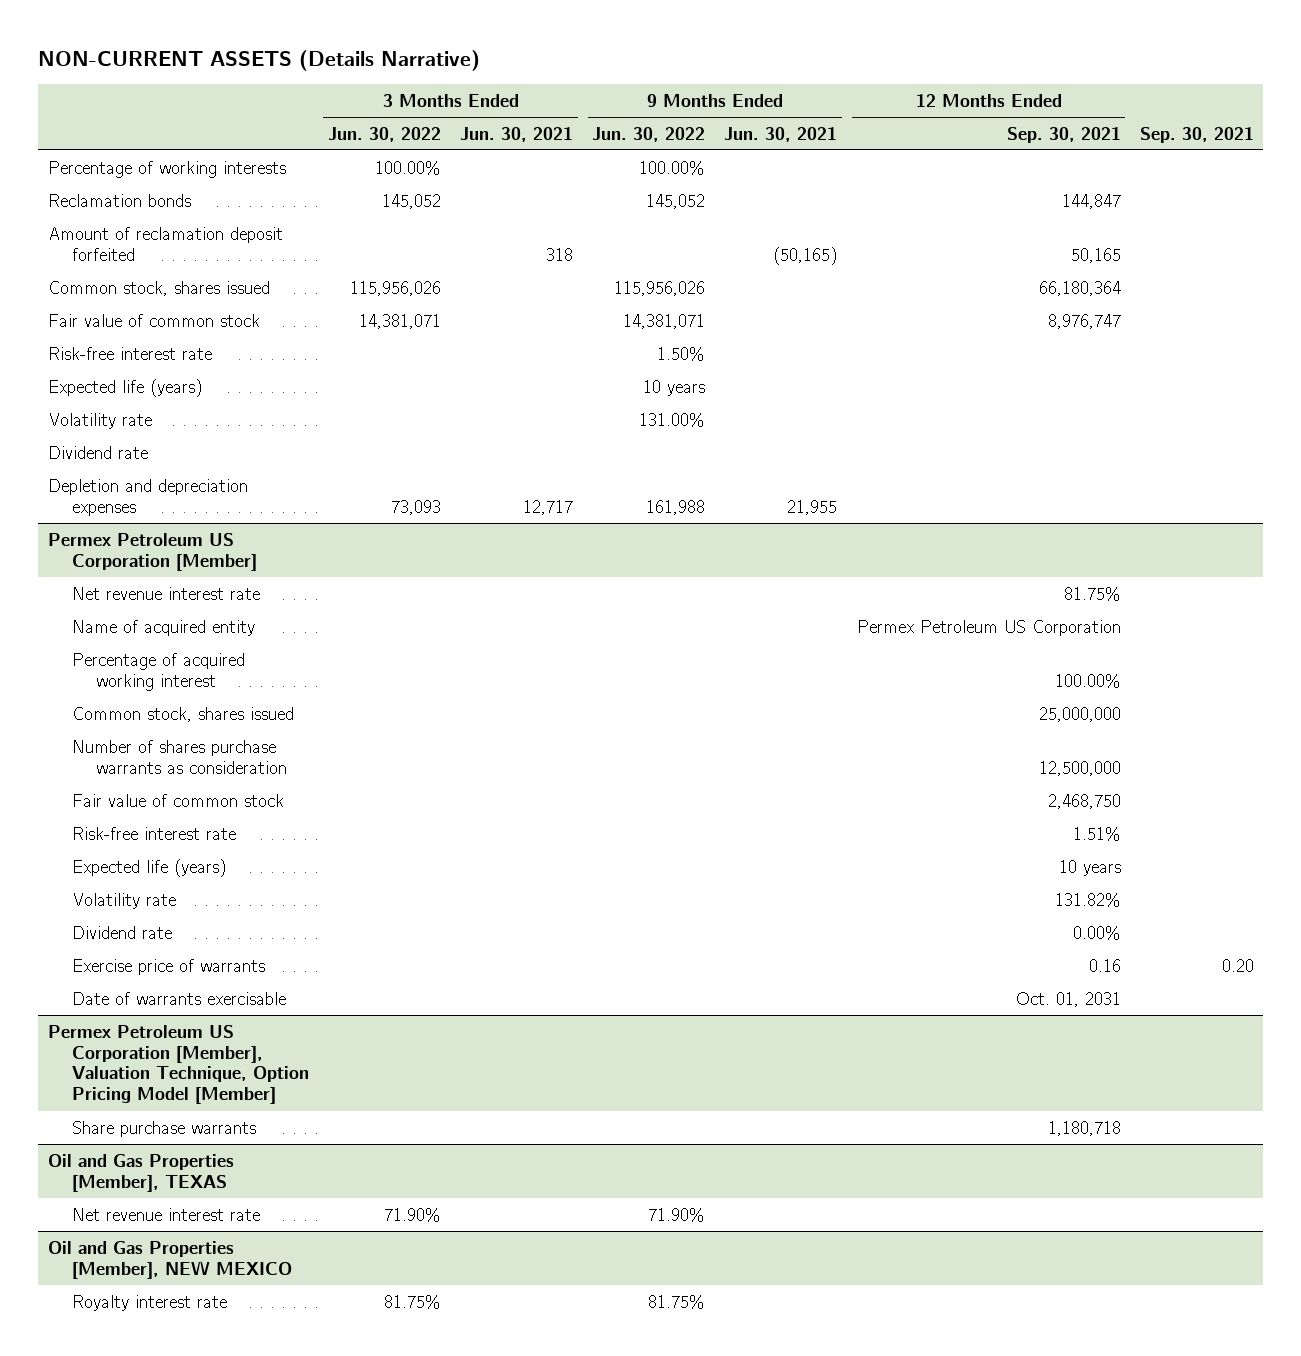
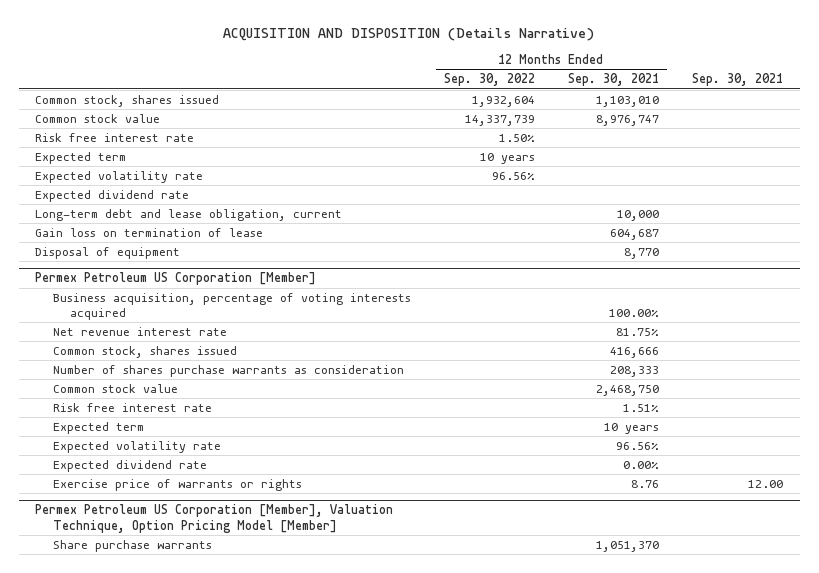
- NON-CURRENT ASSETS (Details Narrative)
+ ACQUISITION AND DISPOSITION (Details Narrative)
- | 3 Months Ended Jun. 30, 2022 | 3 Months Ended Jun. 30, 2021 | 9 Months Ended Jun. 30, 2022 | 9 Months Ended Jun. 30, 2021 | 12 Months Ended Sep. 30, 2021 | Sep. 30, 2021
+ | 12 Months Ended Sep. 30, 2022 | 12 Months Ended Sep. 30, 2021 | Sep. 30, 2021
- Percentage of working interests | 100.00% | | 100.00% | | |
- Reclamation bonds | 145,052 | | 145,052 | | 144,847 |
- Amount of reclamation deposit forfeited | | 318 | | (50,165) | 50,165 |
- Common stock, shares issued | 115,956,026 | | 115,956,026 | | 66,180,364 |
- Fair value of common stock | 14,381,071 | | 14,381,071 | | 8,976,747 |
- Risk-free interest rate | | | 1.50% | | |
- Expected life (years) | | | 10 years | | |
- Volatility rate | | | 131.00% | | |
- Dividend rate
- Depletion and depreciation expenses | 73,093 | 12,717 | 161,988 | 21,955 | |
+ Common stock, shares issued | 1,932,604 | 1,103,010 |
+ Common stock value | 14,337,739 | 8,976,747 |
+ Risk free interest rate | 1.50% | |
+ Expected term | 10 years | |
+ Expected volatility rate | 96.56% | |
+ Expected dividend rate
+ Long-term debt and lease obligation, current | | 10,000 |
+ Gain loss on termination of lease | | 604,687 |
+ Disposal of equipment | | 8,770 |
@ Permex Petroleum US Corporation [Member]
+ Business acquisition, percentage of voting interests acquired | | 100.00% |
- Name of acquired entity | | | | | Permex Petroleum US Corporation |
- Percentage of acquired working interest | | | | | 100.00% |
- Common stock, shares issued | | | | | 25,000,000 |
- Number of shares purchase warrants as consideration | | | | | 12,500,000 |
- Fair value of common stock | | | | | 2,468,750 |
- Risk-free interest rate | | | | | 1.51% |
- Expected life (years) | | | | | 10 years |
- Volatility rate | | | | | 131.82% |
- Dividend rate | | | | | 0.00% |
- Exercise price of warrants | | | | | 0.16 | 0.20
- Date of warrants exercisable | | | | | Oct. 01, 2031 |
+ Common stock, shares issued | | 416,666 |
+ Number of shares purchase warrants as consideration | | 208,333 |
+ Common stock value | | 2,468,750 |
+ Risk free interest rate | | 1.51% |
+ Expected term | | 10 years |
+ Expected volatility rate | | 96.56% |
+ Expected dividend rate | | 0.00% |
+ Exercise price of warrants or rights | | 8.76 | 12.00
@ Permex Petroleum US Corporation [Member], Valuation Technique, Option Pricing Model [Member]
- Share purchase warrants | | | | | 1,180,718 |
- Oil and Gas Properties [Member], TEXAS
- Net revenue interest rate | 71.90% | | 71.90% | | |
- Oil and Gas Properties [Member], NEW MEXICO
- Royalty interest rate | 81.75% | | 81.75% | | |
@ Permex Petroleum US Corporation [Member], Valuation Technique, Option Pricing Model [Member]
+ Share purchase warrants | | 1,051,370 |

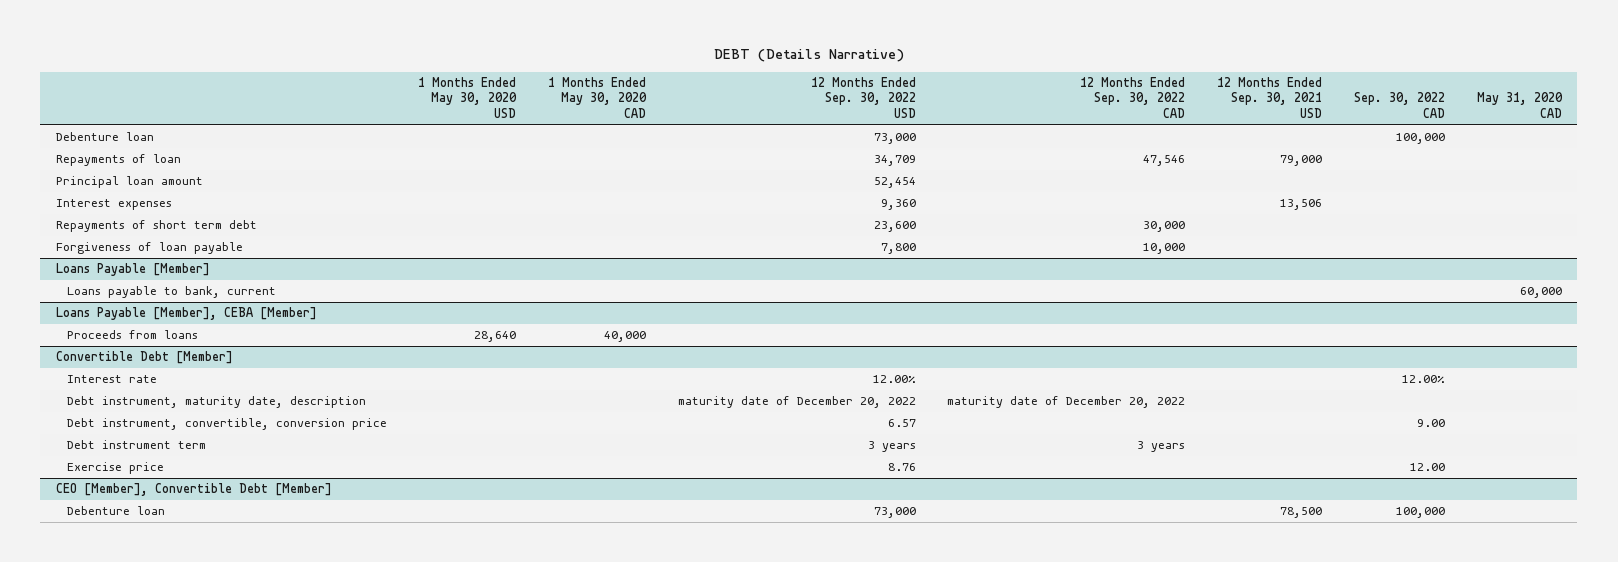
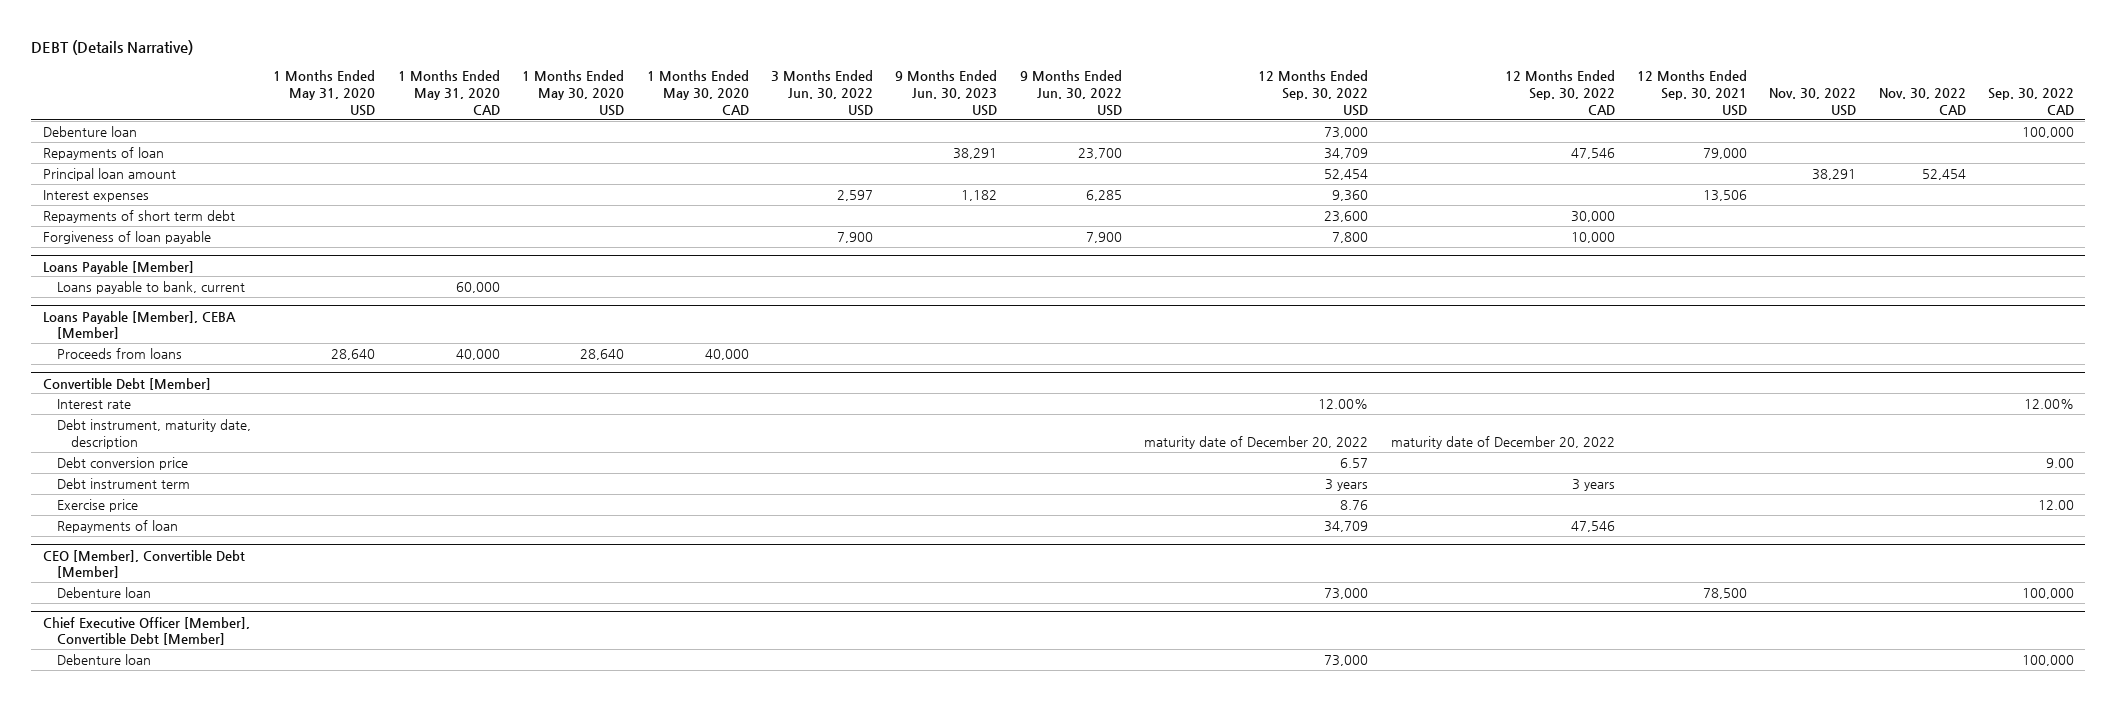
- | 1 Months Ended May 30, 2020 USD | 1 Months Ended May 30, 2020 CAD | 12 Months Ended Sep. 30, 2022 USD | 12 Months Ended Sep. 30, 2022 CAD | 12 Months Ended Sep. 30, 2021 USD | Sep. 30, 2022 CAD | May 31, 2020 CAD
+ | 1 Months Ended May 31, 2020 USD | 1 Months Ended May 31, 2020 CAD | 1 Months Ended May 30, 2020 USD | 1 Months Ended May 30, 2020 CAD | 3 Months Ended Jun. 30, 2022 USD | 9 Months Ended Jun. 30, 2023 USD | 9 Months Ended Jun. 30, 2022 USD | 12 Months Ended Sep. 30, 2022 USD | 12 Months Ended Sep. 30, 2022 CAD | 12 Months Ended Sep. 30, 2021 USD | Nov. 30, 2022 USD | Nov. 30, 2022 CAD | Sep. 30, 2022 CAD
@ Convertible Debt [Member]
- Debt instrument, convertible, conversion price | | | 6.57 | | | 9.00 |
+ Debt conversion price | | | | | | | | 6.57 | | | | | 9.00
+ Repayments of loan | | | | | | | | 34,709 | 47,546 | | | |
+ Chief Executive Officer [Member], Convertible Debt [Member]
+ Debenture loan | | | | | | | | 73,000 | | | | | 100,000

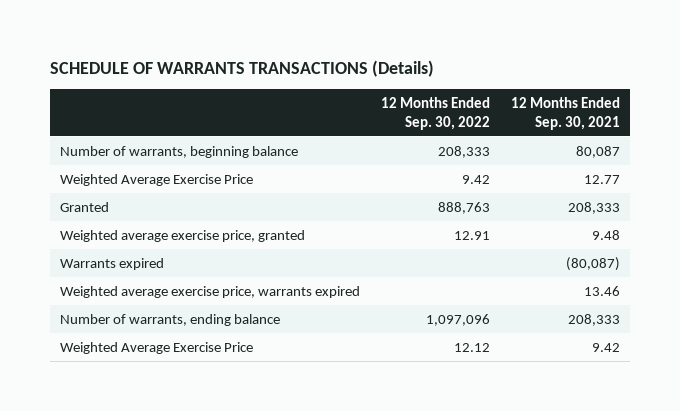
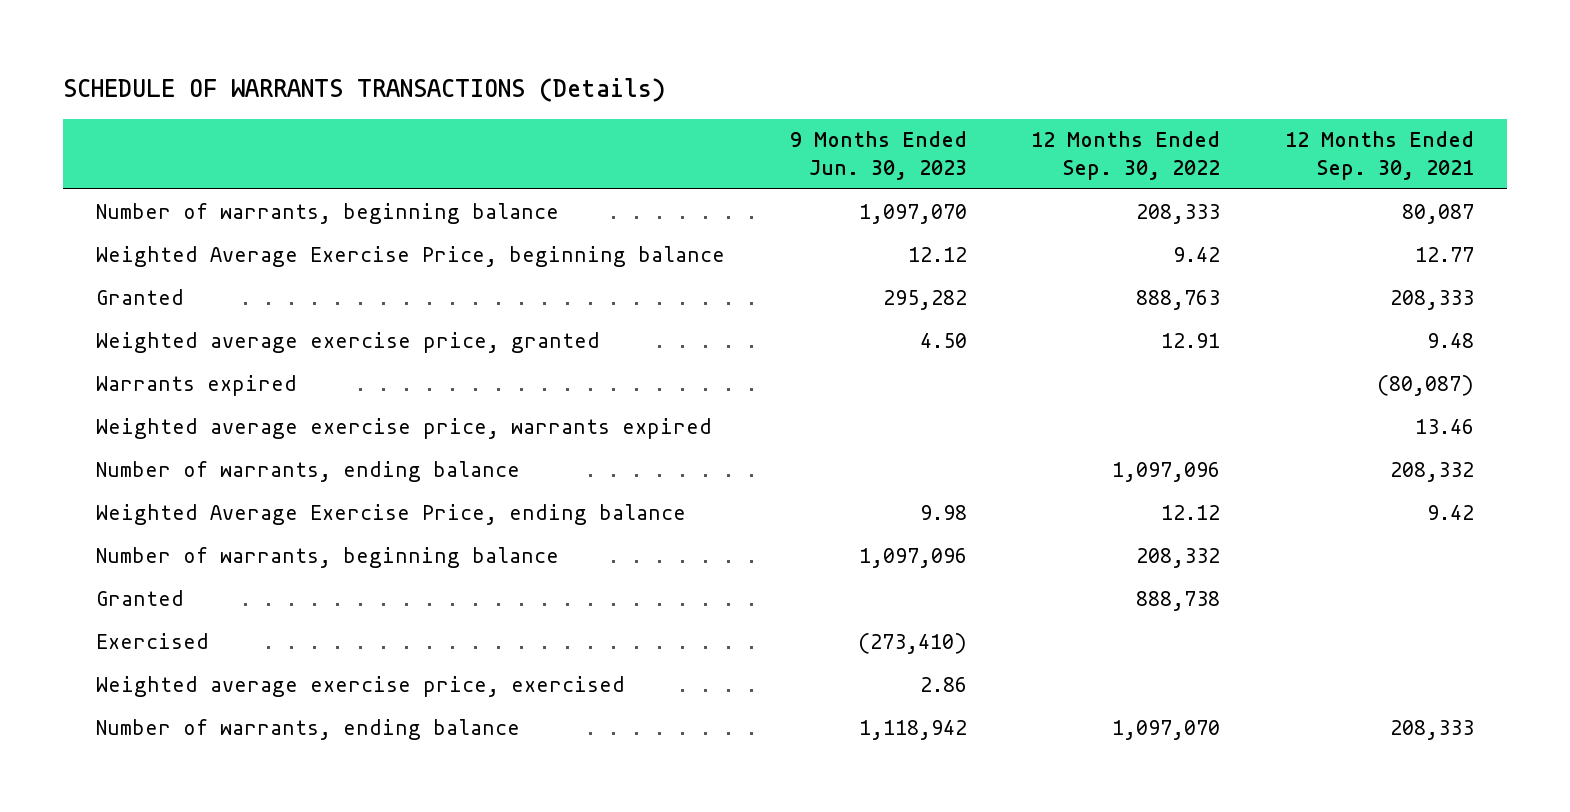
- | 12 Months Ended Sep. 30, 2022 | 12 Months Ended Sep. 30, 2021
+ | 9 Months Ended Jun. 30, 2023 | 12 Months Ended Sep. 30, 2022 | 12 Months Ended Sep. 30, 2021
- Weighted Average Exercise Price | 9.42 | 12.77
+ Weighted Average Exercise Price, beginning balance | 12.12 | 9.42 | 12.77
- Number of warrants, ending balance | 1,097,096 | 208,333
- Weighted Average Exercise Price | 12.12 | 9.42
+ Number of warrants, ending balance | | 1,097,096 | 208,332
+ Weighted Average Exercise Price, ending balance | 9.98 | 12.12 | 9.42
+ Number of warrants, beginning balance | 1,097,096 | 208,332 |
+ Granted | | 888,738 |
+ Exercised | (273,410) | |
+ Weighted average exercise price, exercised | 2.86 | |
+ Number of warrants, ending balance | 1,118,942 | 1,097,070 | 208,333

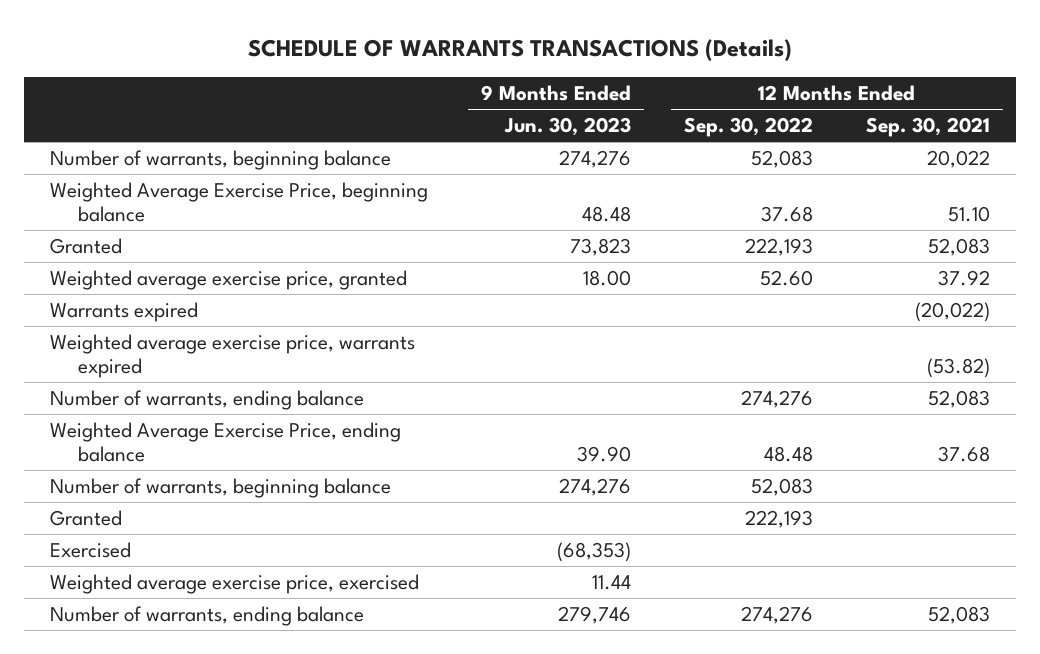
- Number of warrants, beginning balance | 1,097,070 | 208,333 | 80,087
- Weighted Average Exercise Price, beginning balance | 12.12 | 9.42 | 12.77
- Granted | 295,282 | 888,763 | 208,333
- Weighted average exercise price, granted | 4.50 | 12.91 | 9.48
- Warrants expired | | | (80,087)
- Weighted average exercise price, warrants expired | | | 13.46
- Number of warrants, ending balance | | 1,097,096 | 208,332
- Weighted Average Exercise Price, ending balance | 9.98 | 12.12 | 9.42
- Number of warrants, beginning balance | 1,097,096 | 208,332 |
- Granted | | 888,738 |
- Exercised | (273,410) | |
- Weighted average exercise price, exercised | 2.86 | |
- Number of warrants, ending balance | 1,118,942 | 1,097,070 | 208,333
+ Number of warrants, beginning balance | 274,276 | 52,083 | 20,022
+ Weighted Average Exercise Price, beginning balance | 48.48 | 37.68 | 51.10
+ Granted | 73,823 | 222,193 | 52,083
+ Weighted average exercise price, granted | 18.00 | 52.60 | 37.92
+ Warrants expired | | | (20,022)
+ Weighted average exercise price, warrants expired | | | (53.82)
+ Number of warrants, ending balance | | 274,276 | 52,083
+ Weighted Average Exercise Price, ending balance | 39.90 | 48.48 | 37.68
+ Number of warrants, beginning balance | 274,276 | 52,083 |
+ Granted | | 222,193 |
+ Exercised | (68,353) | |
+ Weighted average exercise price, exercised | 11.44 | |
+ Number of warrants, ending balance | 279,746 | 274,276 | 52,083

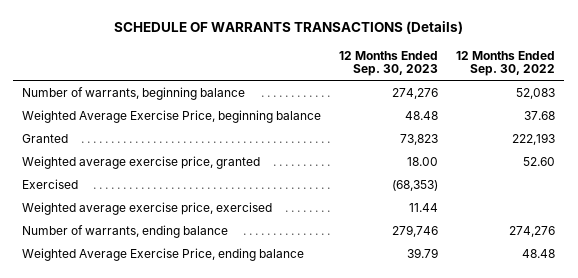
- | 9 Months Ended Jun. 30, 2023 | 12 Months Ended Sep. 30, 2022 | 12 Months Ended Sep. 30, 2021
+ | 12 Months Ended Sep. 30, 2023 | 12 Months Ended Sep. 30, 2022
- Warrants expired | | | (20,022)
- Weighted average exercise price, warrants expired | | | (53.82)
- Number of warrants, ending balance | | 274,276 | 52,083
- Number of warrants, beginning balance | 274,276 | 52,083 |
- Granted | | 222,193 |
moved down: Weighted Average Exercise Price, ending balance | 39.79 | 48.48

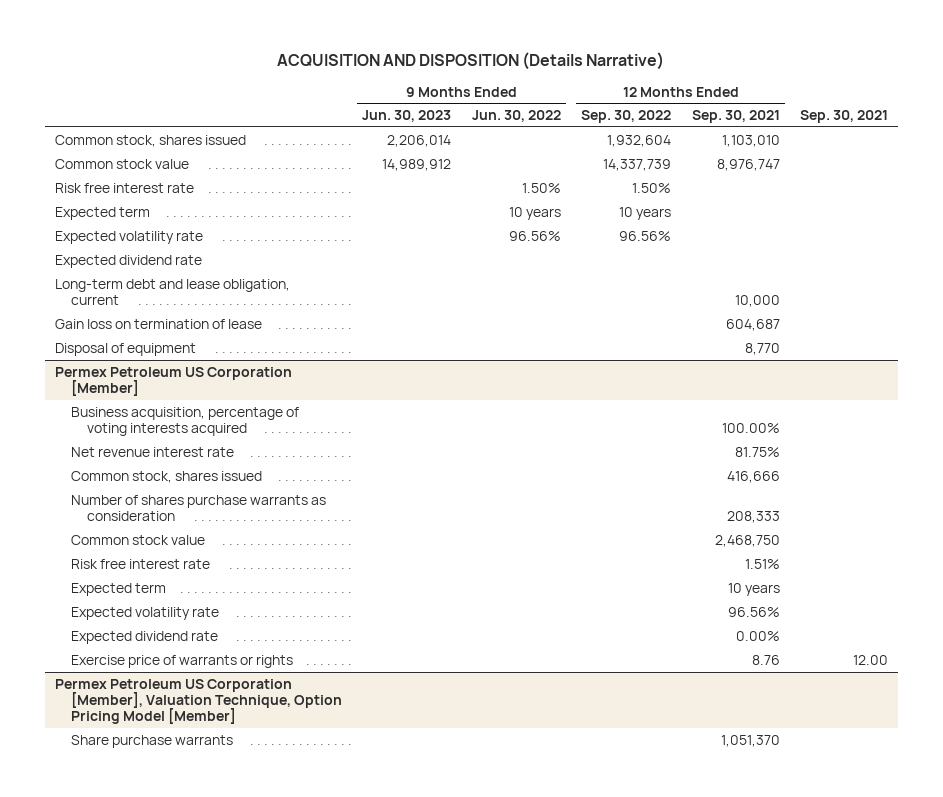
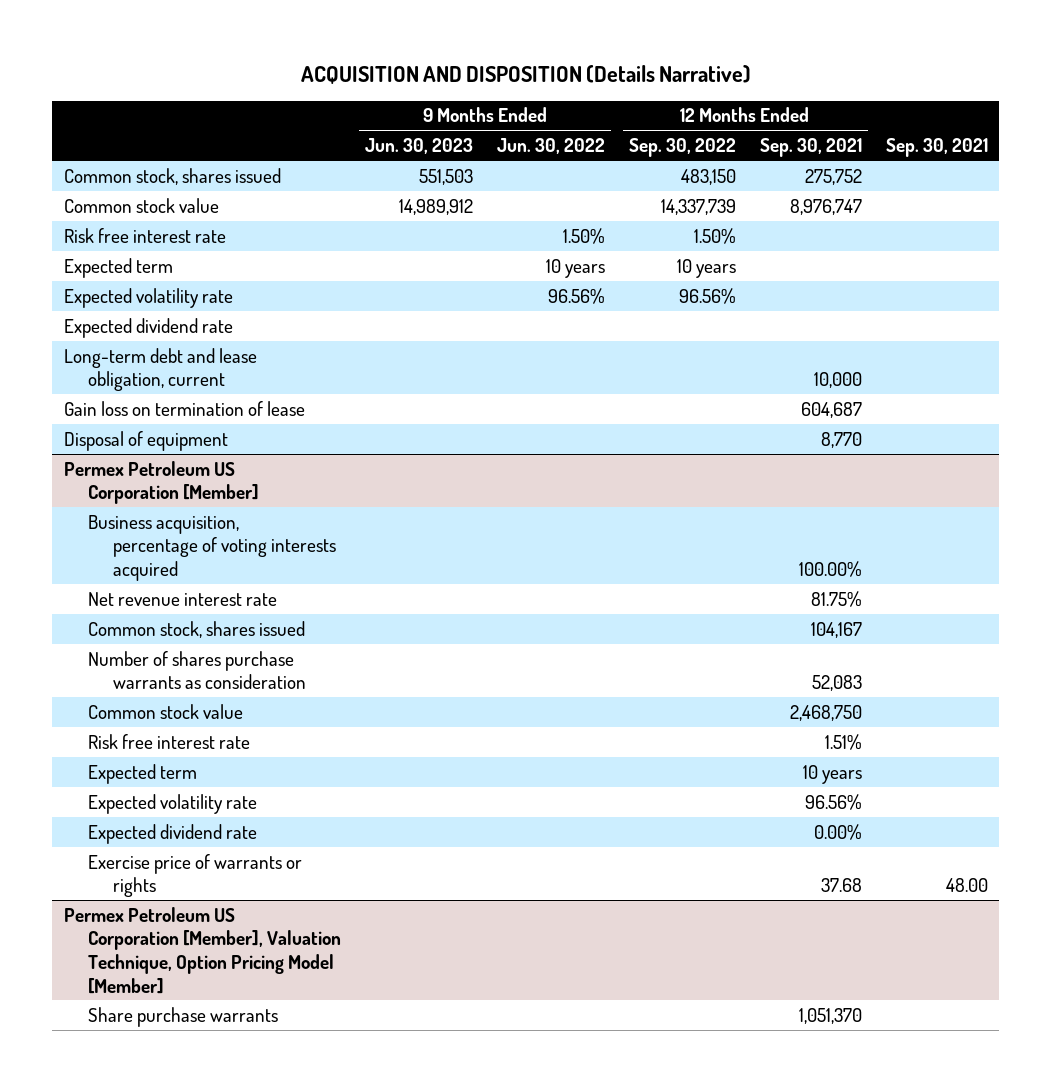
- Common stock, shares issued | 2,206,014 | | 1,932,604 | 1,103,010 |
+ Common stock, shares issued | 551,503 | | 483,150 | 275,752 |
@ Permex Petroleum US Corporation [Member]
- Common stock, shares issued | | | | 416,666 |
- Number of shares purchase warrants as consideration | | | | 208,333 |
+ Common stock, shares issued | | | | 104,167 |
+ Number of shares purchase warrants as consideration | | | | 52,083 |
- Exercise price of warrants or rights | | | | 8.76 | 12.00
+ Exercise price of warrants or rights | | | | 37.68 | 48.00

